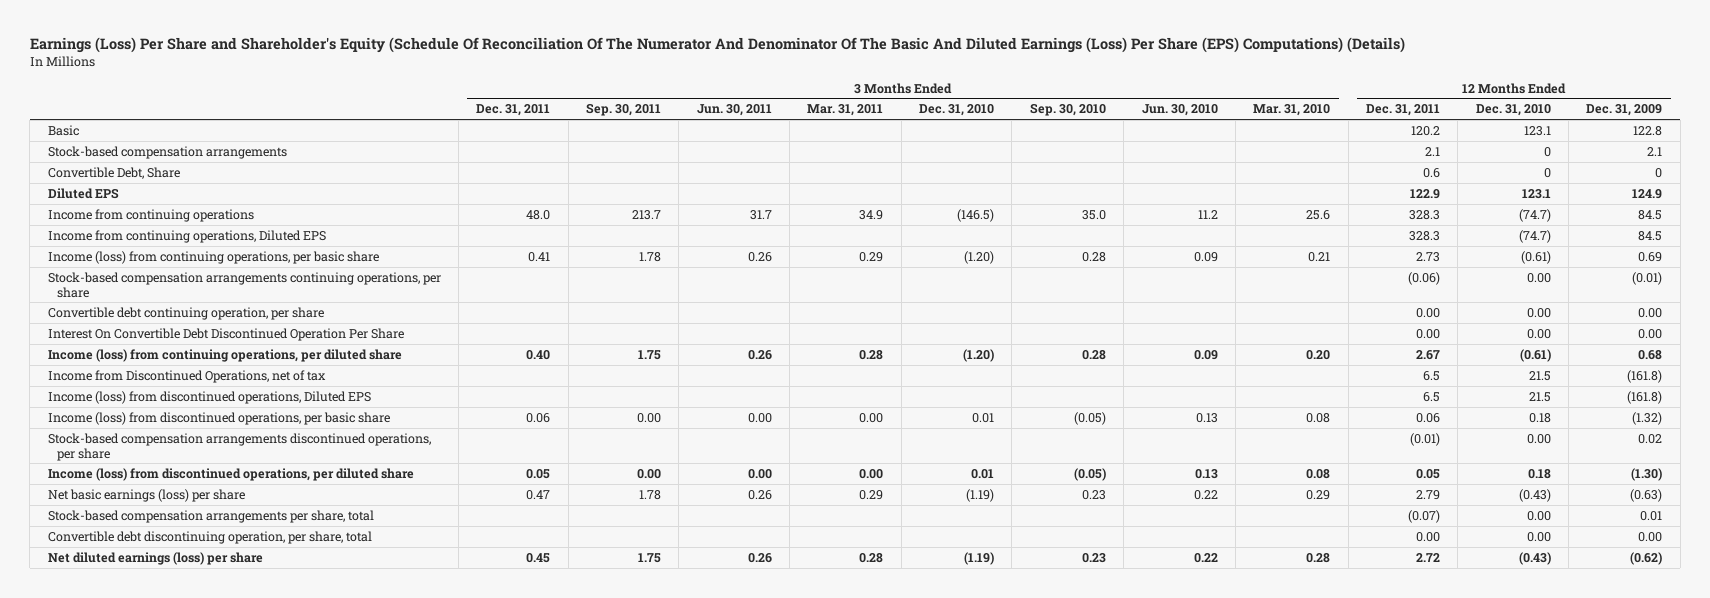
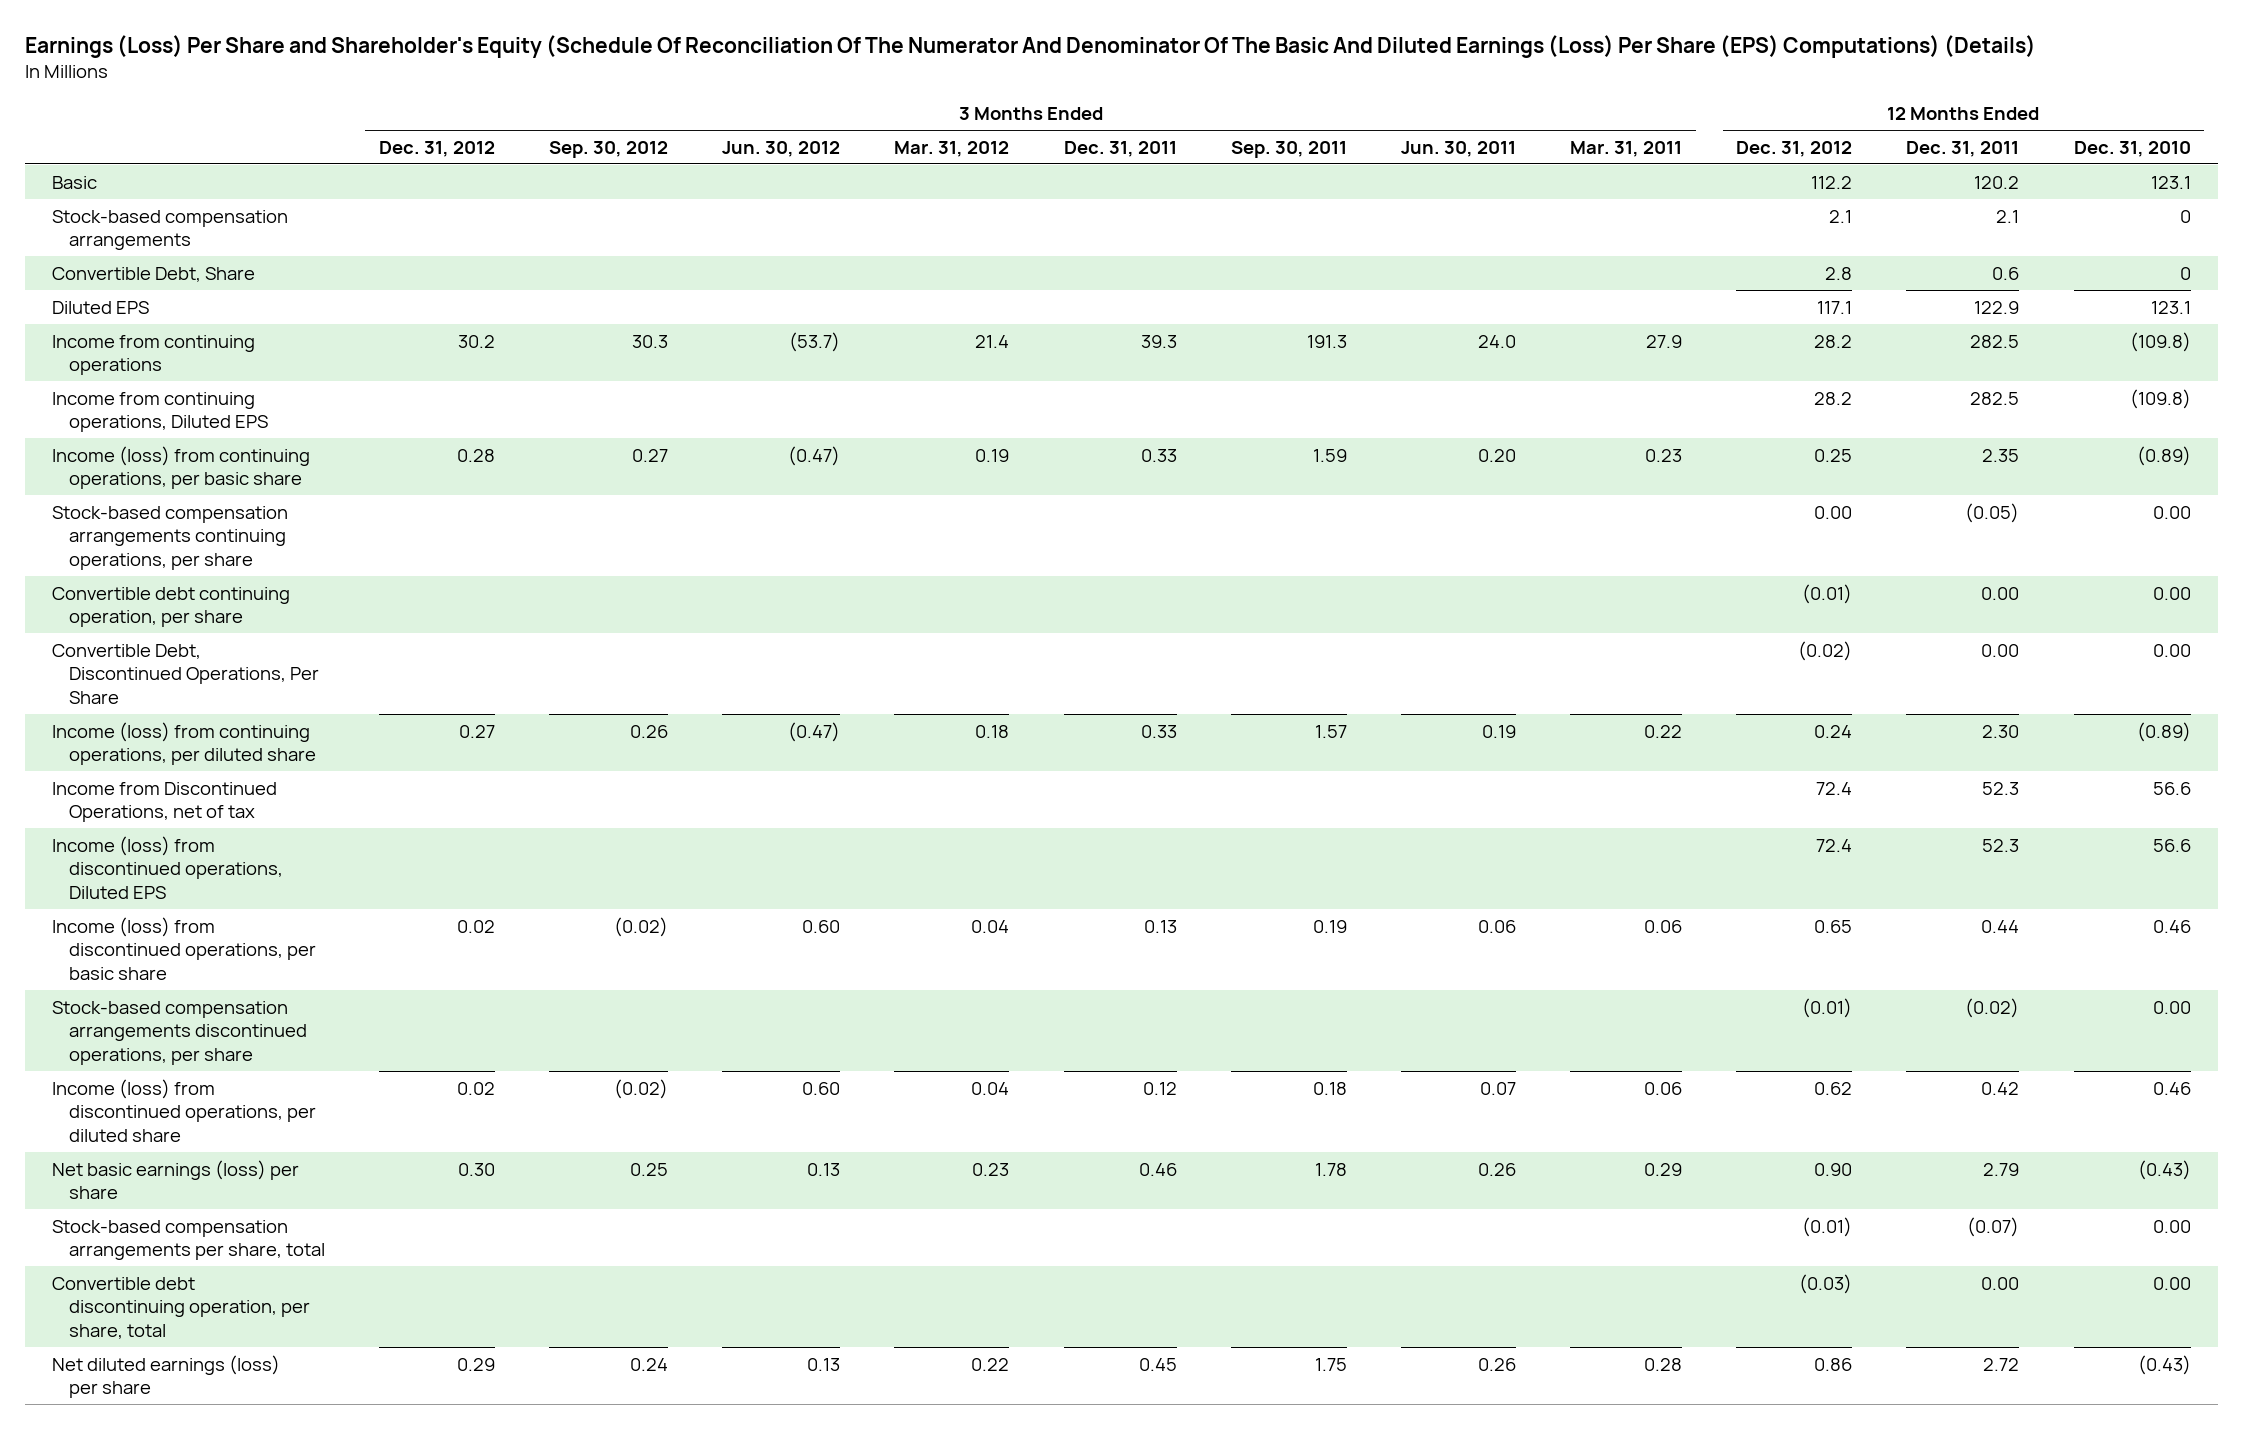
- | 3 Months Ended Dec. 31, 2011 | 3 Months Ended Sep. 30, 2011 | 3 Months Ended Jun. 30, 2011 | 3 Months Ended Mar. 31, 2011 | 3 Months Ended Dec. 31, 2010 | 3 Months Ended Sep. 30, 2010 | 3 Months Ended Jun. 30, 2010 | 3 Months Ended Mar. 31, 2010 | 12 Months Ended Dec. 31, 2011 | 12 Months Ended Dec. 31, 2010 | 12 Months Ended Dec. 31, 2009
+ | 3 Months Ended Dec. 31, 2012 | 3 Months Ended Sep. 30, 2012 | 3 Months Ended Jun. 30, 2012 | 3 Months Ended Mar. 31, 2012 | 3 Months Ended Dec. 31, 2011 | 3 Months Ended Sep. 30, 2011 | 3 Months Ended Jun. 30, 2011 | 3 Months Ended Mar. 31, 2011 | 12 Months Ended Dec. 31, 2012 | 12 Months Ended Dec. 31, 2011 | 12 Months Ended Dec. 31, 2010
- Income from continuing operations | 48.0 | 213.7 | 31.7 | 34.9 | (146.5) | 35.0 | 11.2 | 25.6 | 328.3 | (74.7) | 84.5
- Income from continuing operations, Diluted EPS | | | | | | | | | 328.3 | (74.7) | 84.5
- Income (loss) from continuing operations, per basic share | 0.41 | 1.78 | 0.26 | 0.29 | (1.20) | 0.28 | 0.09 | 0.21 | 2.73 | (0.61) | 0.69
- Stock-based compensation arrangements continuing operations, per share | | | | | | | | | (0.06) | 0.00 | (0.01)
+ Income from continuing operations | 30.2 | 30.3 | (53.7) | 21.4 | 39.3 | 191.3 | 24.0 | 27.9 | 28.2 | 282.5 | (109.8)
+ Income from continuing operations, Diluted EPS | | | | | | | | | 28.2 | 282.5 | (109.8)
+ Income (loss) from continuing operations, per basic share | 0.28 | 0.27 | (0.47) | 0.19 | 0.33 | 1.59 | 0.20 | 0.23 | 0.25 | 2.35 | (0.89)
+ Stock-based compensation arrangements continuing operations, per share | | | | | | | | | 0.00 | (0.05) | 0.00
- Interest On Convertible Debt Discontinued Operation Per Share | | | | | | | | | 0.00 | 0.00 | 0.00
- Income (loss) from continuing operations, per diluted share | 0.40 | 1.75 | 0.26 | 0.28 | (1.20) | 0.28 | 0.09 | 0.20 | 2.67 | (0.61) | 0.68
- Income from Discontinued Operations, net of tax | | | | | | | | | 6.5 | 21.5 | (161.8)
- Income (loss) from discontinued operations, Diluted EPS | | | | | | | | | 6.5 | 21.5 | (161.8)
- Income (loss) from discontinued operations, per basic share | 0.06 | 0.00 | 0.00 | 0.00 | 0.01 | (0.05) | 0.13 | 0.08 | 0.06 | 0.18 | (1.32)
- Stock-based compensation arrangements discontinued operations, per share | | | | | | | | | (0.01) | 0.00 | 0.02
- Income (loss) from discontinued operations, per diluted share | 0.05 | 0.00 | 0.00 | 0.00 | 0.01 | (0.05) | 0.13 | 0.08 | 0.05 | 0.18 | (1.30)
- Net basic earnings (loss) per share | 0.47 | 1.78 | 0.26 | 0.29 | (1.19) | 0.23 | 0.22 | 0.29 | 2.79 | (0.43) | (0.63)
+ Convertible Debt, Discontinued Operations, Per Share | | | | | | | | | (0.02) | 0.00 | 0.00
+ Income (loss) from continuing operations, per diluted share | 0.27 | 0.26 | (0.47) | 0.18 | 0.33 | 1.57 | 0.19 | 0.22 | 0.24 | 2.30 | (0.89)
+ Income from Discontinued Operations, net of tax | | | | | | | | | 72.4 | 52.3 | 56.6
+ Income (loss) from discontinued operations, Diluted EPS | | | | | | | | | 72.4 | 52.3 | 56.6
+ Income (loss) from discontinued operations, per basic share | 0.02 | (0.02) | 0.60 | 0.04 | 0.13 | 0.19 | 0.06 | 0.06 | 0.65 | 0.44 | 0.46
+ Stock-based compensation arrangements discontinued operations, per share | | | | | | | | | (0.01) | (0.02) | 0.00
+ Income (loss) from discontinued operations, per diluted share | 0.02 | (0.02) | 0.60 | 0.04 | 0.12 | 0.18 | 0.07 | 0.06 | 0.62 | 0.42 | 0.46
+ Net basic earnings (loss) per share | 0.30 | 0.25 | 0.13 | 0.23 | 0.46 | 1.78 | 0.26 | 0.29 | 0.90 | 2.79 | (0.43)

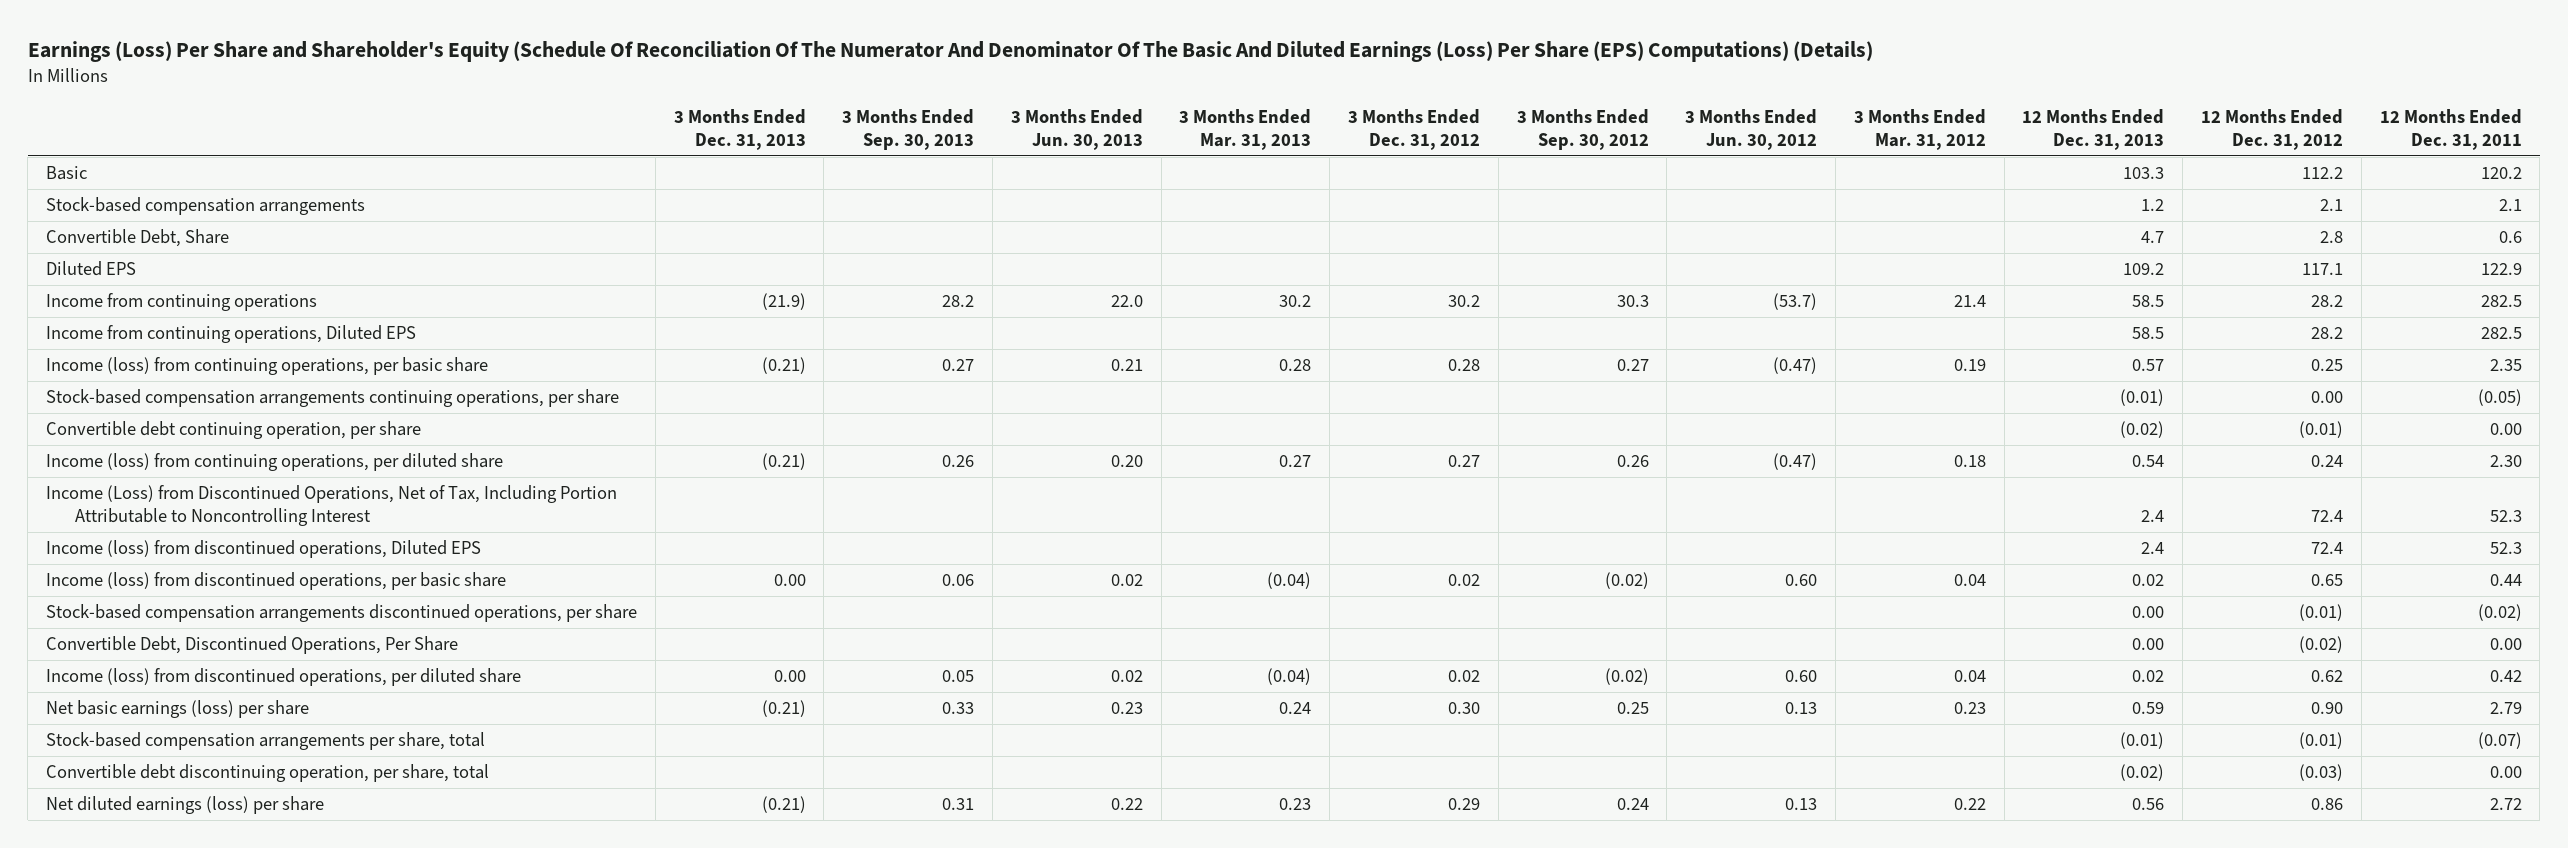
- | 3 Months Ended Dec. 31, 2012 | 3 Months Ended Sep. 30, 2012 | 3 Months Ended Jun. 30, 2012 | 3 Months Ended Mar. 31, 2012 | 3 Months Ended Dec. 31, 2011 | 3 Months Ended Sep. 30, 2011 | 3 Months Ended Jun. 30, 2011 | 3 Months Ended Mar. 31, 2011 | 12 Months Ended Dec. 31, 2012 | 12 Months Ended Dec. 31, 2011 | 12 Months Ended Dec. 31, 2010
+ | 3 Months Ended Dec. 31, 2013 | 3 Months Ended Sep. 30, 2013 | 3 Months Ended Jun. 30, 2013 | 3 Months Ended Mar. 31, 2013 | 3 Months Ended Dec. 31, 2012 | 3 Months Ended Sep. 30, 2012 | 3 Months Ended Jun. 30, 2012 | 3 Months Ended Mar. 31, 2012 | 12 Months Ended Dec. 31, 2013 | 12 Months Ended Dec. 31, 2012 | 12 Months Ended Dec. 31, 2011
- Income from Discontinued Operations, net of tax | | | | | | | | | 72.4 | 52.3 | 56.6
+ Income (Loss) from Discontinued Operations, Net of Tax, Including Portion Attributable to Noncontrolling Interest | | | | | | | | | 2.4 | 72.4 | 52.3
moved down: Convertible Debt, Discontinued Operations, Per Share | | | | | | | | | 0.00 | (0.02) | 0.00

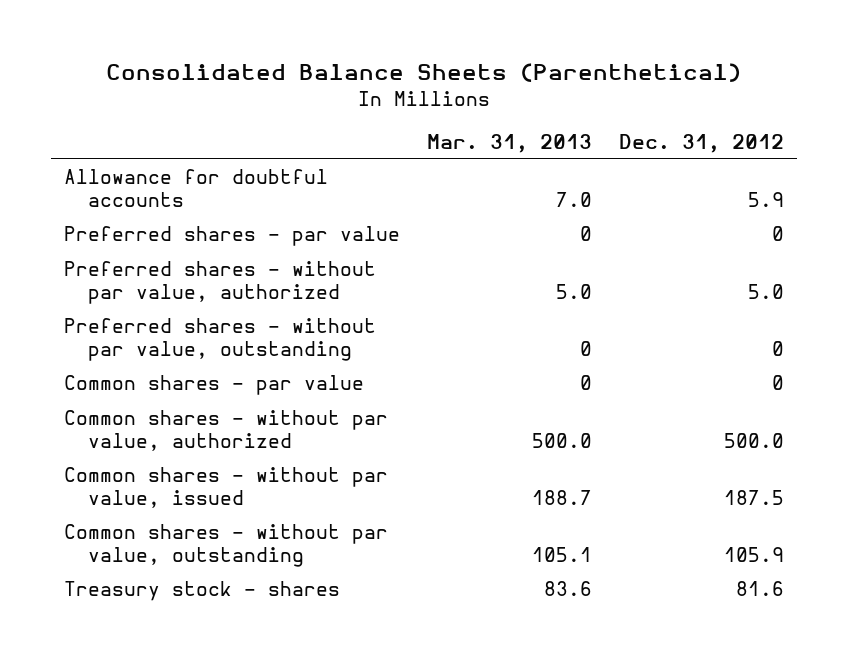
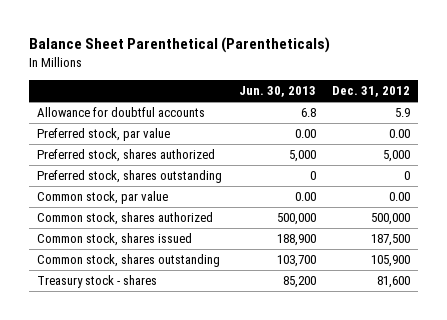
- Consolidated Balance Sheets (Parenthetical)
+ Balance Sheet Parenthetical (Parentheticals)
- | Mar. 31, 2013 | Dec. 31, 2012
+ | Jun. 30, 2013 | Dec. 31, 2012
- Preferred shares - par value | 0 | 0
- Preferred shares - without par value, authorized | 5.0 | 5.0
- Preferred shares - without par value, outstanding | 0 | 0
- Common shares - par value | 0 | 0
- Common shares - without par value, authorized | 500.0 | 500.0
- Common shares - without par value, issued | 188.7 | 187.5
- Common shares - without par value, outstanding | 105.1 | 105.9
- Treasury stock - shares | 83.6 | 81.6
+ Preferred stock, par value | 0.00 | 0.00
+ Preferred stock, shares authorized | 5,000 | 5,000
+ Preferred stock, shares outstanding | 0 | 0
+ Common stock, par value | 0.00 | 0.00
+ Common stock, shares authorized | 500,000 | 500,000
+ Common stock, shares issued | 188,900 | 187,500
+ Common stock, shares outstanding | 103,700 | 105,900
+ Treasury stock - shares | 85,200 | 81,600

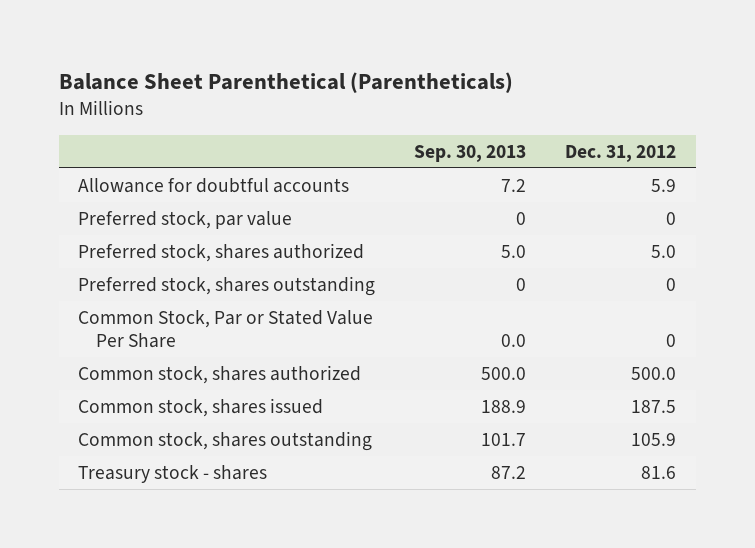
- | Jun. 30, 2013 | Dec. 31, 2012
+ | Sep. 30, 2013 | Dec. 31, 2012
- Preferred stock, par value | 0.00 | 0.00
- Preferred stock, shares authorized | 5,000 | 5,000
+ Preferred stock, par value | 0 | 0
+ Preferred stock, shares authorized | 5.0 | 5.0
- Common stock, par value | 0.00 | 0.00
- Common stock, shares authorized | 500,000 | 500,000
- Common stock, shares issued | 188,900 | 187,500
- Common stock, shares outstanding | 103,700 | 105,900
- Treasury stock - shares | 85,200 | 81,600
+ Common Stock, Par or Stated Value Per Share | 0.0 | 0
+ Common stock, shares authorized | 500.0 | 500.0
+ Common stock, shares issued | 188.9 | 187.5
+ Common stock, shares outstanding | 101.7 | 105.9
+ Treasury stock - shares | 87.2 | 81.6

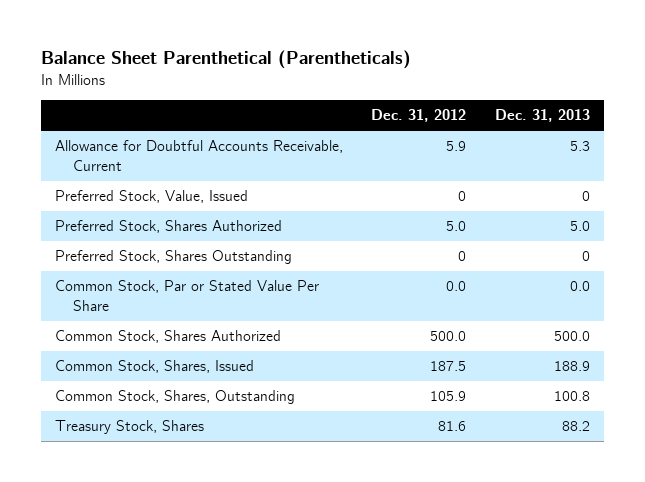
- | Sep. 30, 2013 | Dec. 31, 2012
+ | Dec. 31, 2012 | Dec. 31, 2013
- Allowance for doubtful accounts | 7.2 | 5.9
- Preferred stock, par value | 0 | 0
- Preferred stock, shares authorized | 5.0 | 5.0
- Preferred stock, shares outstanding | 0 | 0
- Common Stock, Par or Stated Value Per Share | 0.0 | 0
- Common stock, shares authorized | 500.0 | 500.0
- Common stock, shares issued | 188.9 | 187.5
- Common stock, shares outstanding | 101.7 | 105.9
- Treasury stock - shares | 87.2 | 81.6
+ Allowance for Doubtful Accounts Receivable, Current | 5.9 | 5.3
+ Preferred Stock, Value, Issued | 0 | 0
+ Preferred Stock, Shares Authorized | 5.0 | 5.0
+ Preferred Stock, Shares Outstanding | 0 | 0
+ Common Stock, Par or Stated Value Per Share | 0.0 | 0.0
+ Common Stock, Shares Authorized | 500.0 | 500.0
+ Common Stock, Shares, Issued | 187.5 | 188.9
+ Common Stock, Shares, Outstanding | 105.9 | 100.8
+ Treasury Stock, Shares | 81.6 | 88.2

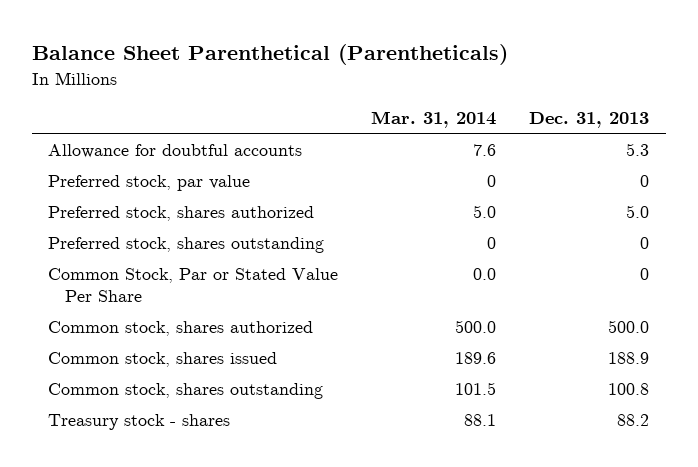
- | Dec. 31, 2012 | Dec. 31, 2013
+ | Mar. 31, 2014 | Dec. 31, 2013
- Allowance for Doubtful Accounts Receivable, Current | 5.9 | 5.3
- Preferred Stock, Value, Issued | 0 | 0
- Preferred Stock, Shares Authorized | 5.0 | 5.0
- Preferred Stock, Shares Outstanding | 0 | 0
- Common Stock, Par or Stated Value Per Share | 0.0 | 0.0
- Common Stock, Shares Authorized | 500.0 | 500.0
- Common Stock, Shares, Issued | 187.5 | 188.9
- Common Stock, Shares, Outstanding | 105.9 | 100.8
- Treasury Stock, Shares | 81.6 | 88.2
+ Allowance for doubtful accounts | 7.6 | 5.3
+ Preferred stock, par value | 0 | 0
+ Preferred stock, shares authorized | 5.0 | 5.0
+ Preferred stock, shares outstanding | 0 | 0
+ Common Stock, Par or Stated Value Per Share | 0.0 | 0
+ Common stock, shares authorized | 500.0 | 500.0
+ Common stock, shares issued | 189.6 | 188.9
+ Common stock, shares outstanding | 101.5 | 100.8
+ Treasury stock - shares | 88.1 | 88.2

